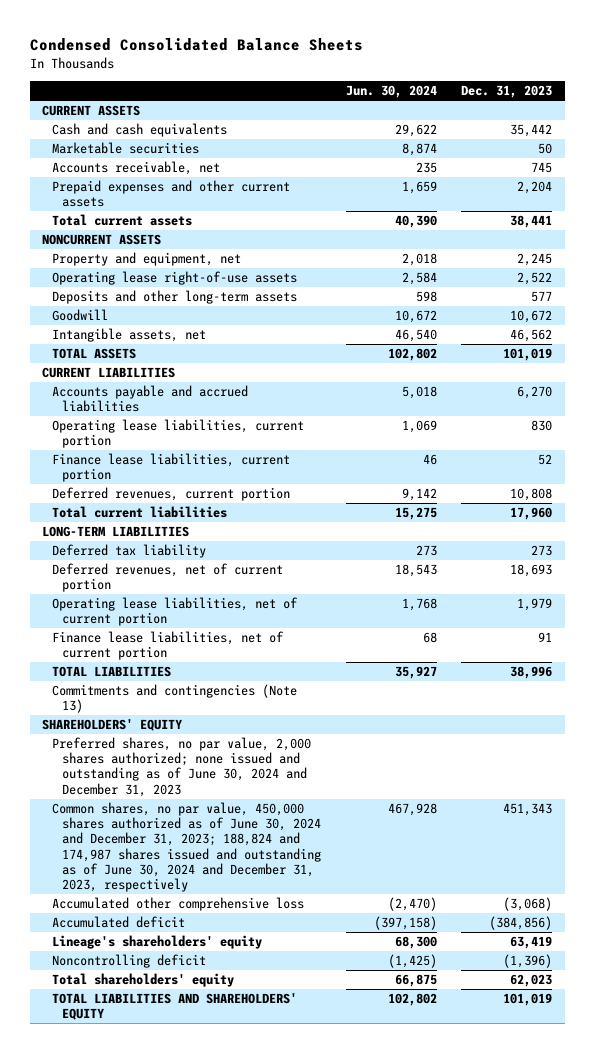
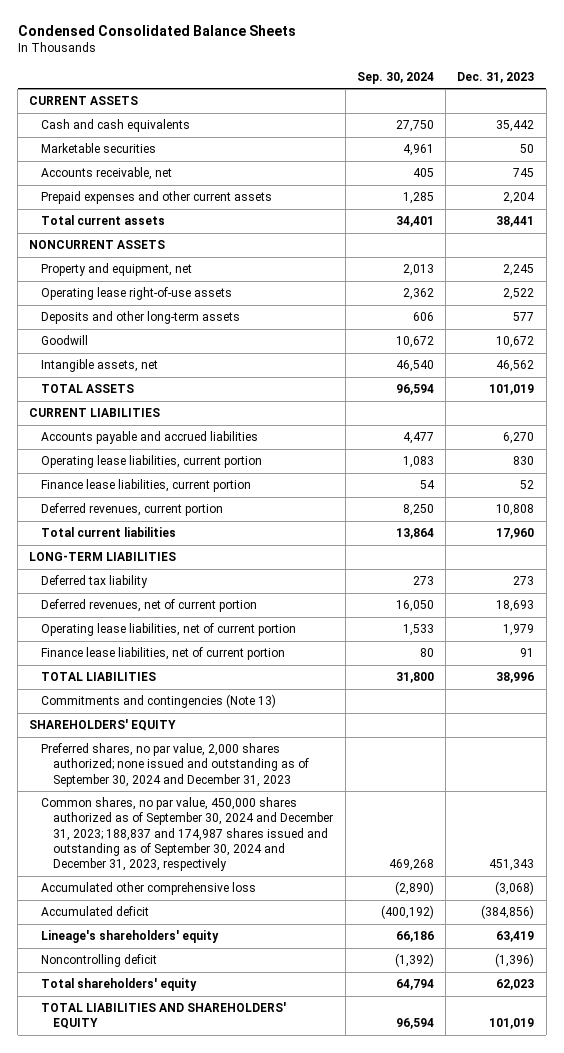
- | Jun. 30, 2024 | Dec. 31, 2023
+ | Sep. 30, 2024 | Dec. 31, 2023
- Preferred shares, no par value, 2,000 shares authorized; none issued and outstanding as of June 30, 2024 and December 31, 2023
- Common shares, no par value, 450,000 shares authorized as of June 30, 2024 and December 31, 2023; 188,824 and 174,987 shares issued and outstanding as of June 30, 2024 and December 31, 2023, respectively | 467,928 | 451,343
+ Preferred shares, no par value, 2,000 shares authorized; none issued and outstanding as of September 30, 2024 and December 31, 2023
+ Common shares, no par value, 450,000 shares authorized as of September 30, 2024 and December 31, 2023; 188,837 and 174,987 shares issued and outstanding as of September 30, 2024 and December 31, 2023, respectively | 469,268 | 451,343

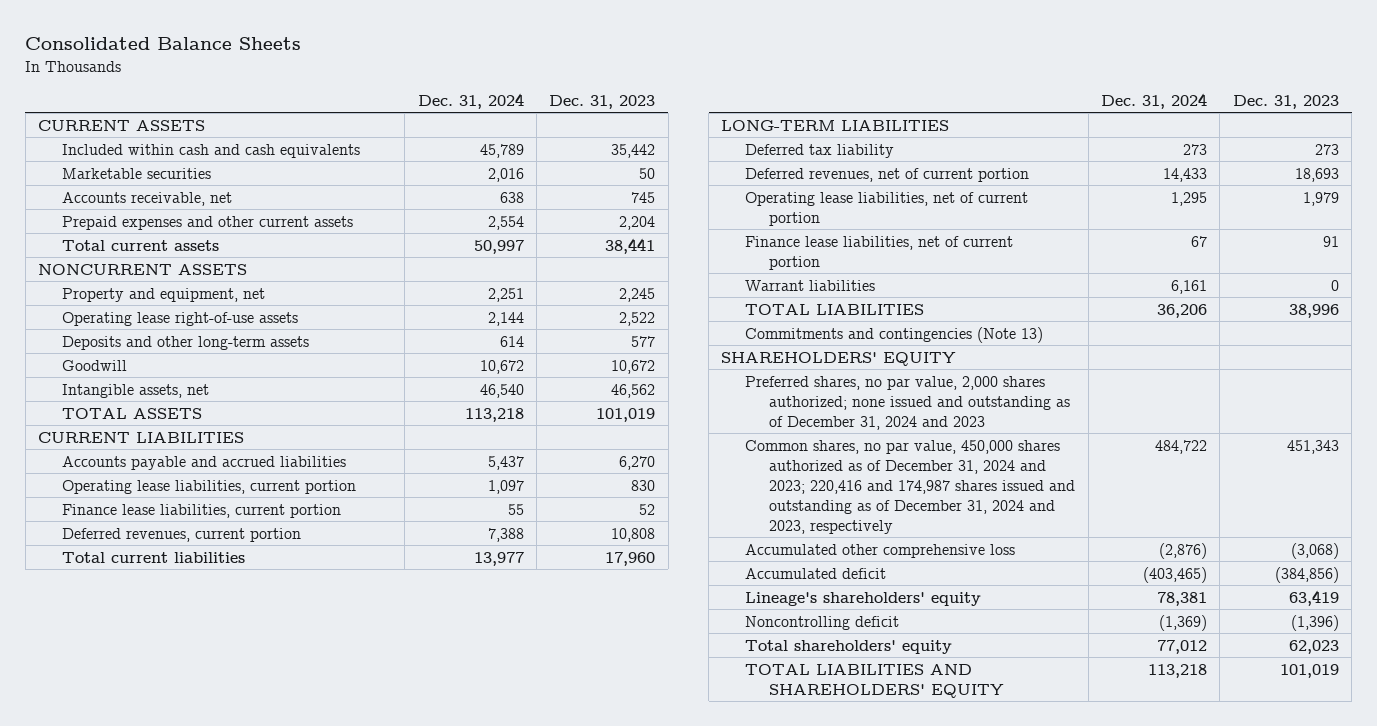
- Condensed Consolidated Balance Sheets
+ Consolidated Balance Sheets
- | Sep. 30, 2024 | Dec. 31, 2023
+ | Dec. 31, 2024 | Dec. 31, 2023
- Cash and cash equivalents | 27,750 | 35,442
+ Included within cash and cash equivalents | 45,789 | 35,442
+ Warrant liabilities | 6,161 | 0
- Preferred shares, no par value, 2,000 shares authorized; none issued and outstanding as of September 30, 2024 and December 31, 2023
- Common shares, no par value, 450,000 shares authorized as of September 30, 2024 and December 31, 2023; 188,837 and 174,987 shares issued and outstanding as of September 30, 2024 and December 31, 2023, respectively | 469,268 | 451,343
+ Preferred shares, no par value, 2,000 shares authorized; none issued and outstanding as of December 31, 2024 and 2023
+ Common shares, no par value, 450,000 shares authorized as of December 31, 2024 and 2023; 220,416 and 174,987 shares issued and outstanding as of December 31, 2024 and 2023, respectively | 484,722 | 451,343

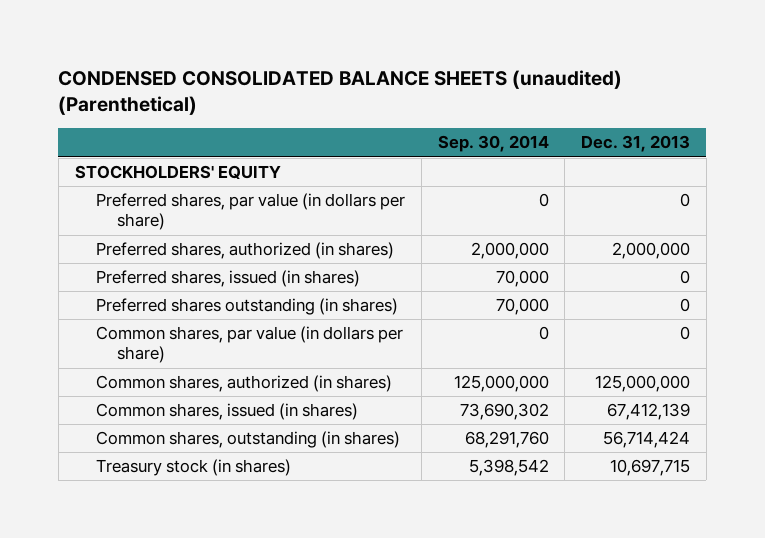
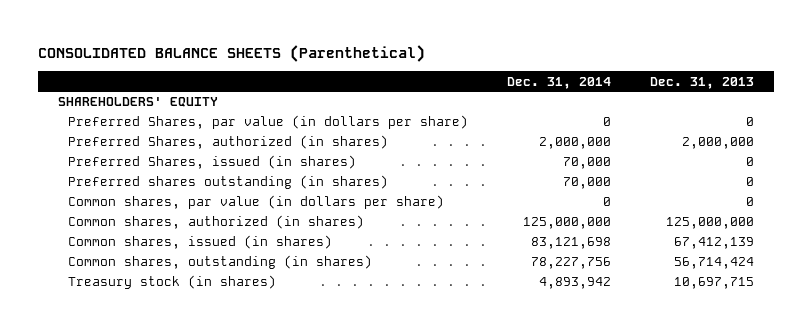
- CONDENSED CONSOLIDATED BALANCE SHEETS (unaudited) (Parenthetical)
+ CONSOLIDATED BALANCE SHEETS (Parenthetical)
- | Sep. 30, 2014 | Dec. 31, 2013
+ | Dec. 31, 2014 | Dec. 31, 2013
- STOCKHOLDERS' EQUITY
- Preferred shares, par value (in dollars per share) | 0 | 0
- Preferred shares, authorized (in shares) | 2,000,000 | 2,000,000
- Preferred shares, issued (in shares) | 70,000 | 0
+ SHAREHOLDERS' EQUITY
+ Preferred Shares, par value (in dollars per share) | 0 | 0
+ Preferred Shares, authorized (in shares) | 2,000,000 | 2,000,000
+ Preferred Shares, issued (in shares) | 70,000 | 0

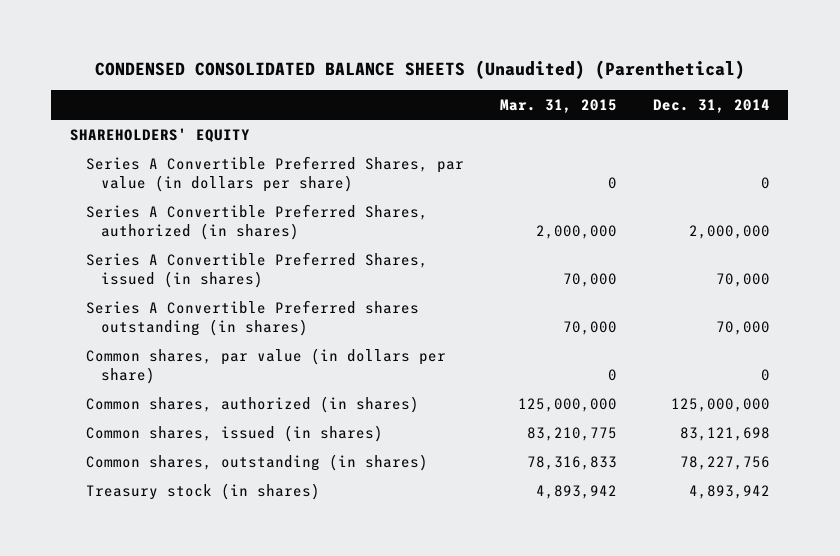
- CONSOLIDATED BALANCE SHEETS (Parenthetical)
+ CONDENSED CONSOLIDATED BALANCE SHEETS (Unaudited) (Parenthetical)
- | Dec. 31, 2014 | Dec. 31, 2013
+ | Mar. 31, 2015 | Dec. 31, 2014
- Preferred Shares, par value (in dollars per share) | 0 | 0
- Preferred Shares, authorized (in shares) | 2,000,000 | 2,000,000
- Preferred Shares, issued (in shares) | 70,000 | 0
- Preferred shares outstanding (in shares) | 70,000 | 0
+ Series A Convertible Preferred Shares, par value (in dollars per share) | 0 | 0
+ Series A Convertible Preferred Shares, authorized (in shares) | 2,000,000 | 2,000,000
+ Series A Convertible Preferred Shares, issued (in shares) | 70,000 | 70,000
+ Series A Convertible Preferred shares outstanding (in shares) | 70,000 | 70,000

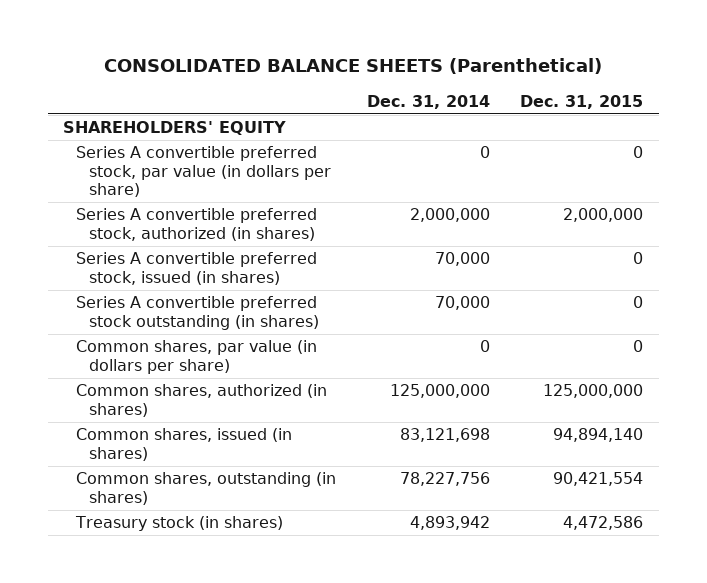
- CONDENSED CONSOLIDATED BALANCE SHEETS (Unaudited) (Parenthetical)
+ CONSOLIDATED BALANCE SHEETS (Parenthetical)
- | Mar. 31, 2015 | Dec. 31, 2014
+ | Dec. 31, 2014 | Dec. 31, 2015
- Series A Convertible Preferred Shares, par value (in dollars per share) | 0 | 0
- Series A Convertible Preferred Shares, authorized (in shares) | 2,000,000 | 2,000,000
- Series A Convertible Preferred Shares, issued (in shares) | 70,000 | 70,000
- Series A Convertible Preferred shares outstanding (in shares) | 70,000 | 70,000
+ Series A convertible preferred stock, par value (in dollars per share) | 0 | 0
+ Series A convertible preferred stock, authorized (in shares) | 2,000,000 | 2,000,000
+ Series A convertible preferred stock, issued (in shares) | 70,000 | 0
+ Series A convertible preferred stock outstanding (in shares) | 70,000 | 0

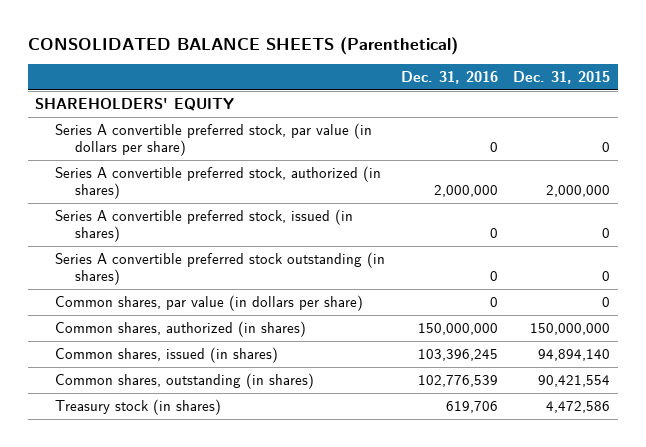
- | Dec. 31, 2014 | Dec. 31, 2015
+ | Dec. 31, 2016 | Dec. 31, 2015
- Common shares, authorized (in shares) | 125,000,000 | 125,000,000
+ Common shares, authorized (in shares) | 150,000,000 | 150,000,000

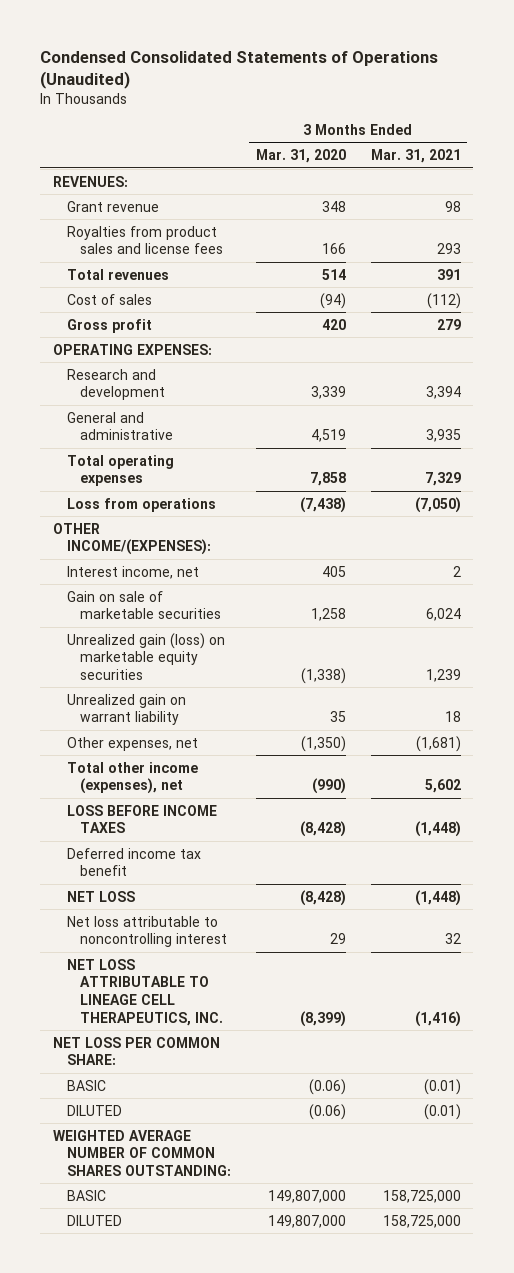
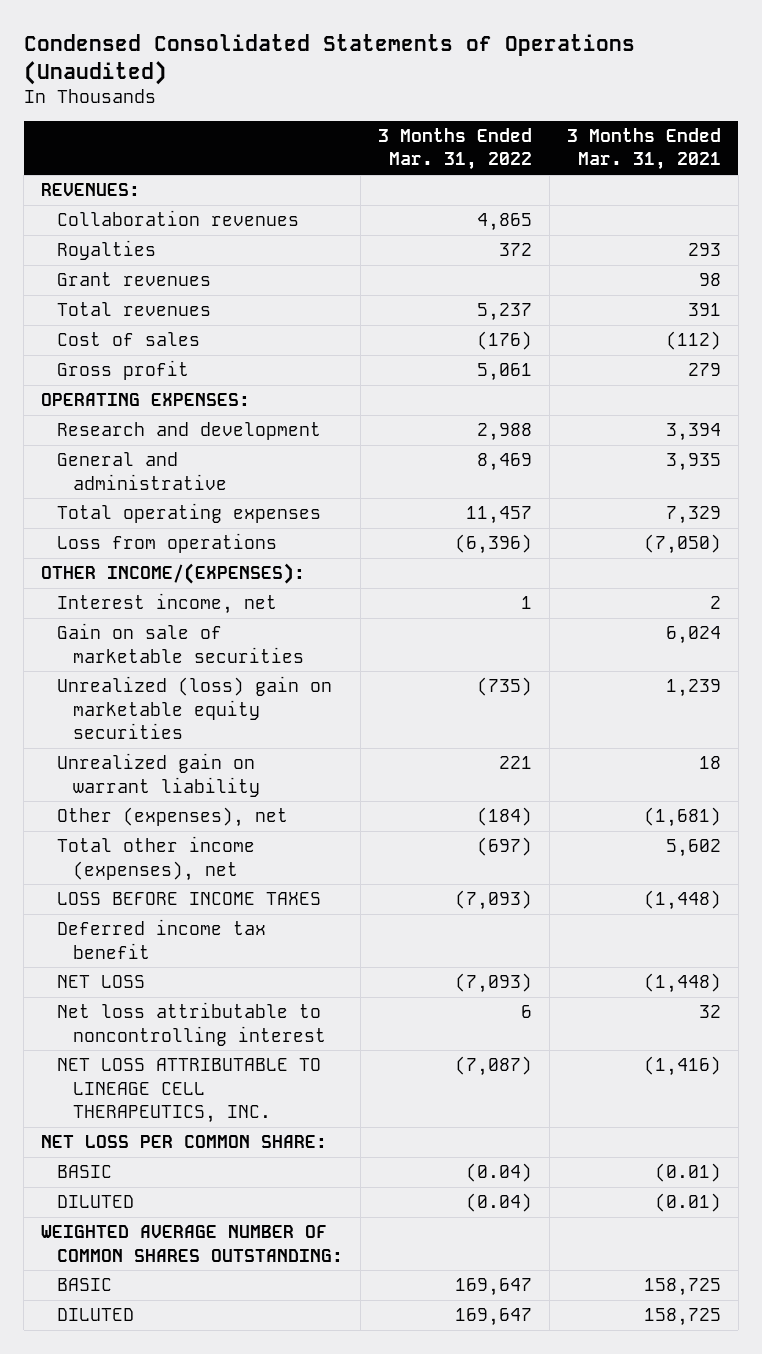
- | 3 Months Ended Mar. 31, 2020 | 3 Months Ended Mar. 31, 2021
+ | 3 Months Ended Mar. 31, 2022 | 3 Months Ended Mar. 31, 2021
- Grant revenue | 348 | 98
- Royalties from product sales and license fees | 166 | 293
+ Collaboration revenues | 4,865 |
+ Royalties | 372 | 293
+ Grant revenues | | 98
- Unrealized gain (loss) on marketable equity securities | (1,338) | 1,239
+ Unrealized (loss) gain on marketable equity securities | (735) | 1,239
- Other expenses, net | (1,350) | (1,681)
+ Other (expenses), net | (184) | (1,681)
- BASIC | 149,807,000 | 158,725,000
- DILUTED | 149,807,000 | 158,725,000
+ BASIC | 169,647 | 158,725
+ DILUTED | 169,647 | 158,725

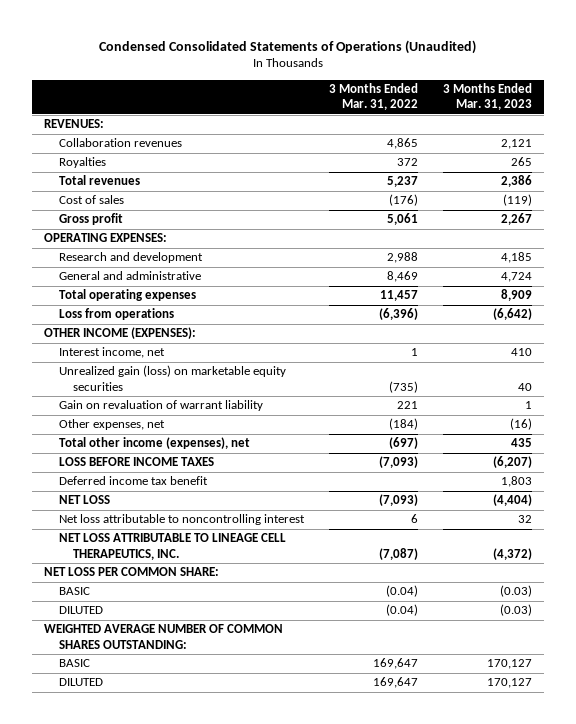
- | 3 Months Ended Mar. 31, 2022 | 3 Months Ended Mar. 31, 2021
+ | 3 Months Ended Mar. 31, 2022 | 3 Months Ended Mar. 31, 2023
- Grant revenues | | 98
- OTHER INCOME/(EXPENSES):
+ OTHER INCOME (EXPENSES):
- Gain on sale of marketable securities | | 6,024
- Unrealized (loss) gain on marketable equity securities | (735) | 1,239
- Unrealized gain on warrant liability | 221 | 18
- Other (expenses), net | (184) | (1,681)
+ Unrealized gain (loss) on marketable equity securities | (735) | 40
+ Gain on revaluation of warrant liability | 221 | 1
+ Other expenses, net | (184) | (16)

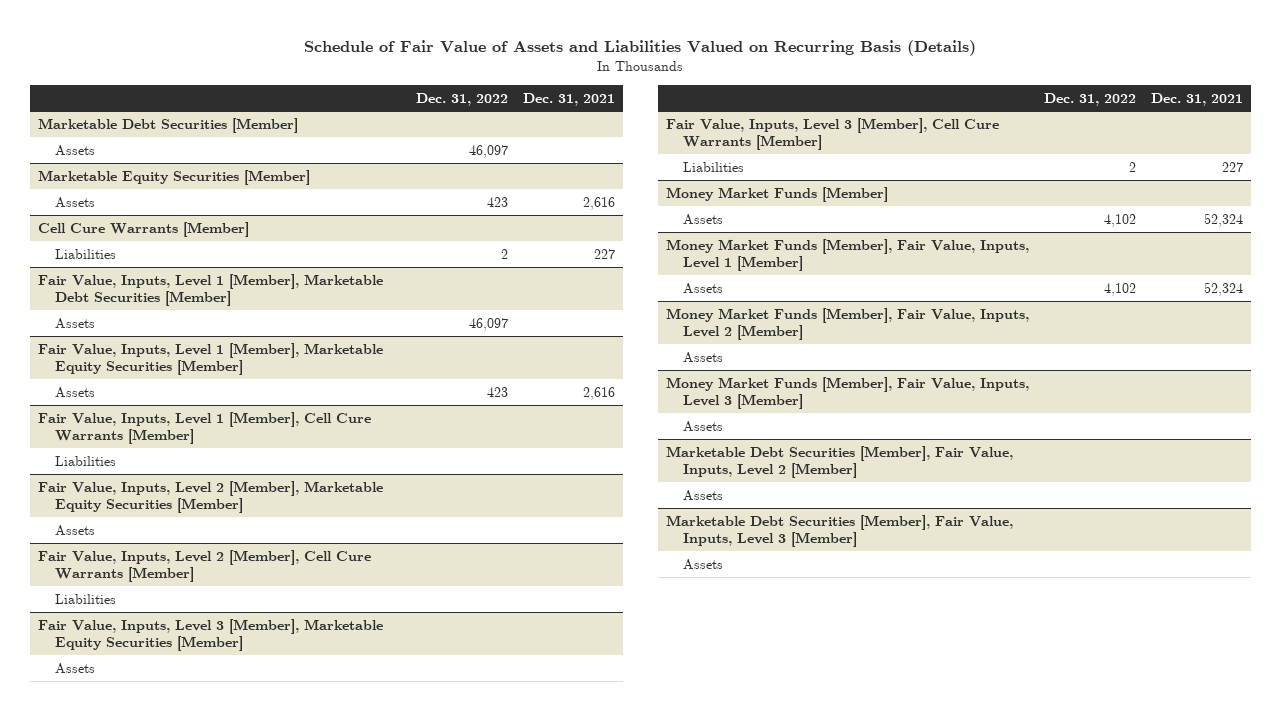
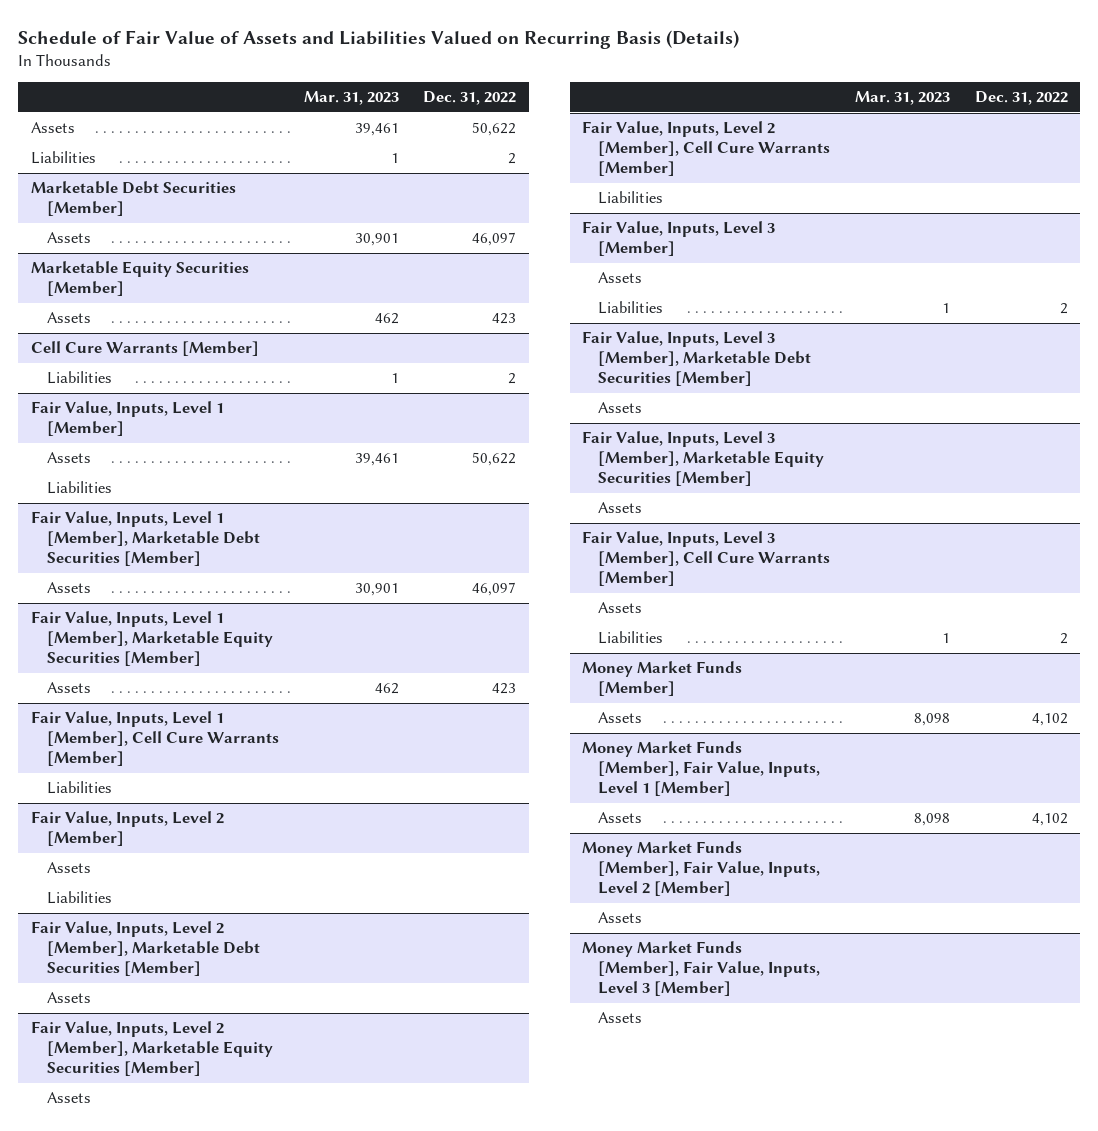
- | Dec. 31, 2022 | Dec. 31, 2021
+ | Mar. 31, 2023 | Dec. 31, 2022
+ Assets | 39,461 | 50,622
+ Liabilities | 1 | 2
+ Fair Value, Inputs, Level 1 [Member]
+ Assets | 39,461 | 50,622
+ Liabilities
+ Fair Value, Inputs, Level 2 [Member]
+ Assets
+ Liabilities
+ Fair Value, Inputs, Level 2 [Member], Marketable Debt Securities [Member]
+ Assets
+ Fair Value, Inputs, Level 3 [Member]
+ Assets
+ Liabilities | 1 | 2
+ Fair Value, Inputs, Level 3 [Member], Marketable Debt Securities [Member]
+ Assets
@ Fair Value, Inputs, Level 3 [Member], Cell Cure Warrants [Member]
+ Assets
- Marketable Debt Securities [Member], Fair Value, Inputs, Level 2 [Member]
- Assets
- Marketable Debt Securities [Member], Fair Value, Inputs, Level 3 [Member]
- Assets

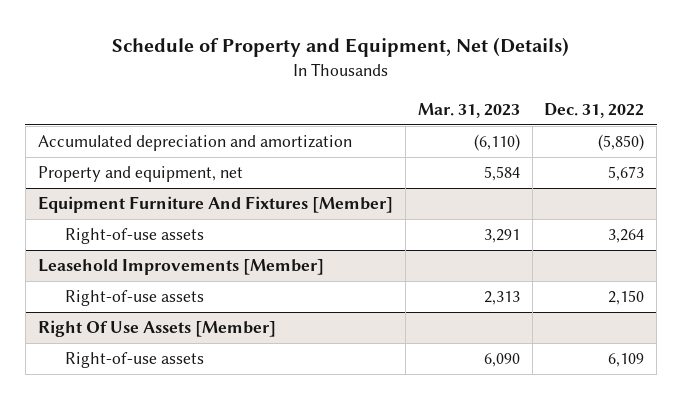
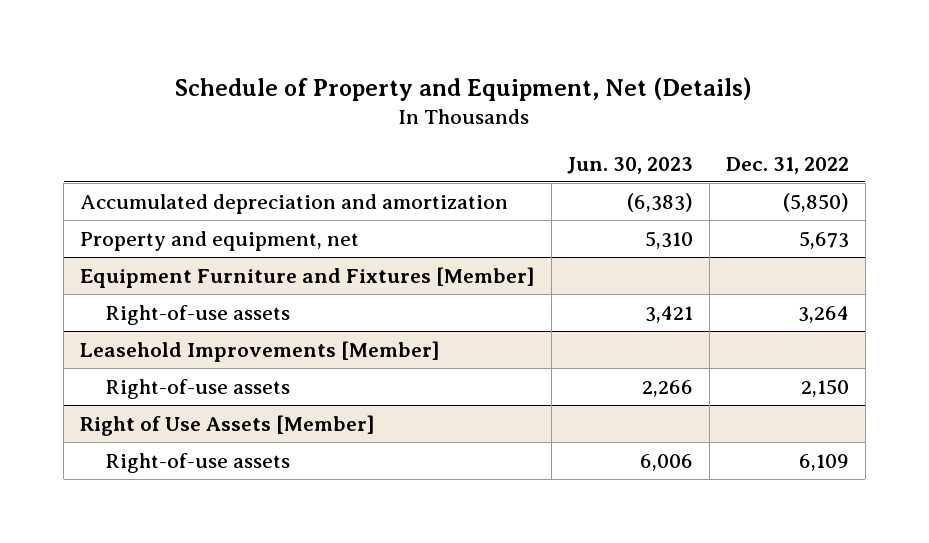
- | Mar. 31, 2023 | Dec. 31, 2022
+ | Jun. 30, 2023 | Dec. 31, 2022
- Equipment Furniture And Fixtures [Member]
+ Equipment Furniture and Fixtures [Member]
- Right Of Use Assets [Member]
+ Right of Use Assets [Member]

